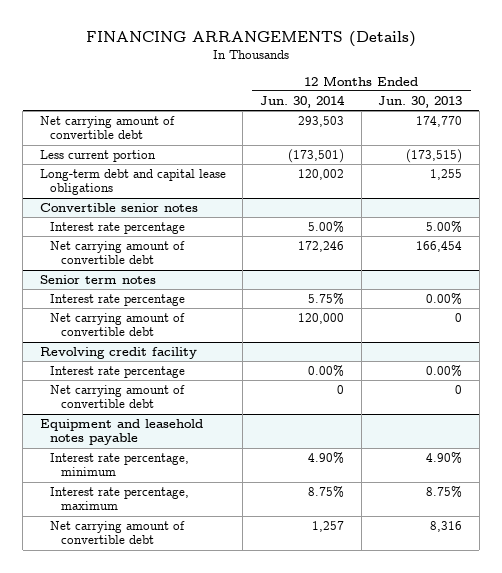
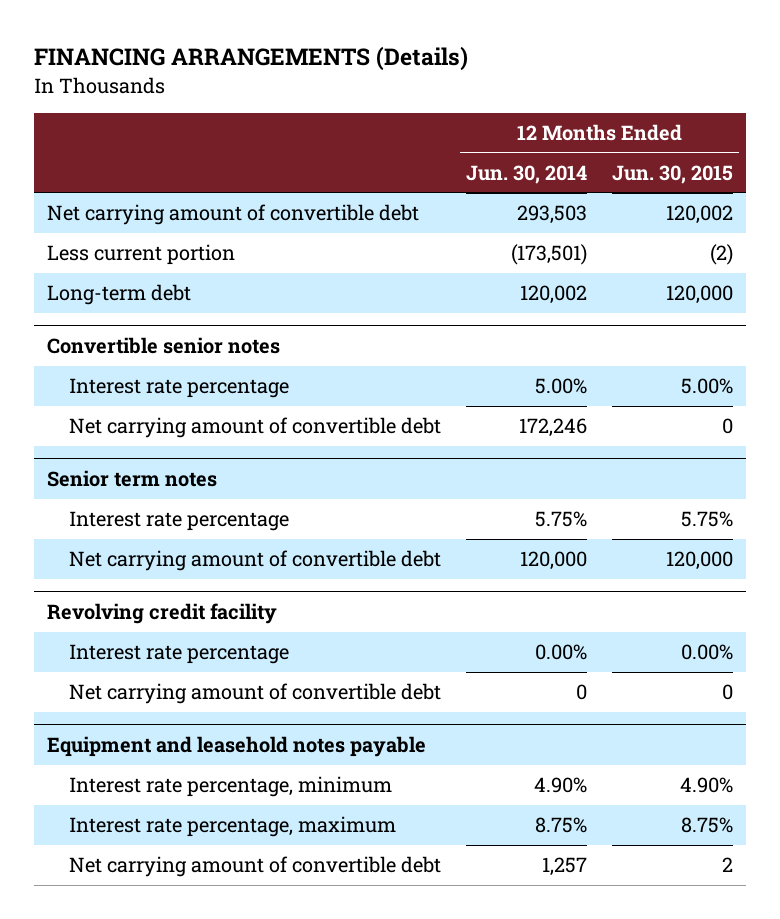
- | 12 Months Ended Jun. 30, 2014 | 12 Months Ended Jun. 30, 2013
+ | 12 Months Ended Jun. 30, 2014 | 12 Months Ended Jun. 30, 2015
- Long-term debt and capital lease obligations | 120,002 | 1,255
+ Long-term debt | 120,002 | 120,000

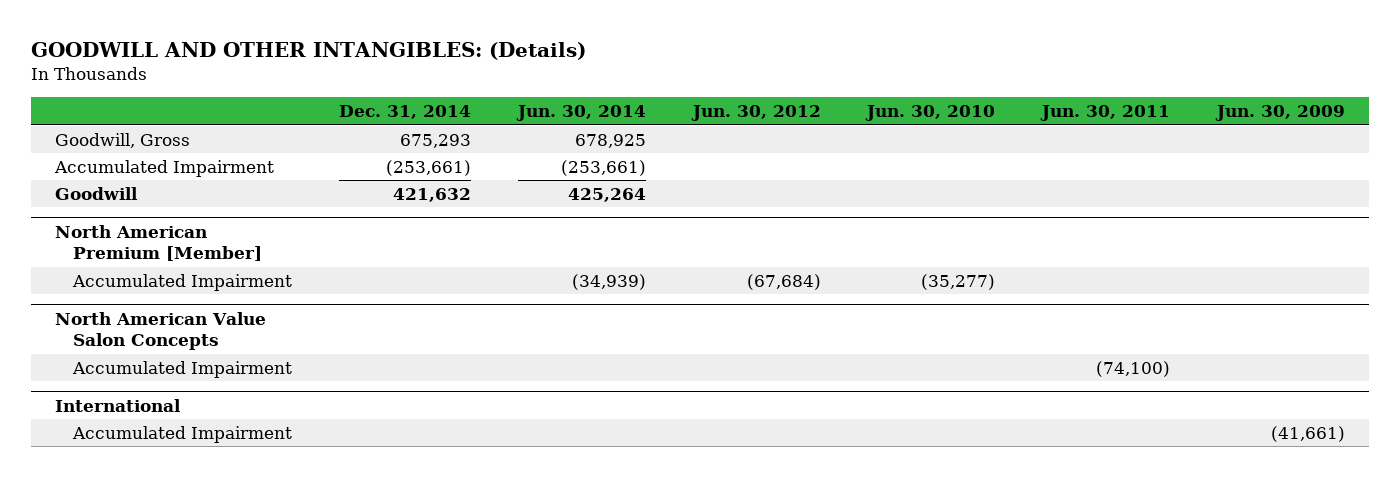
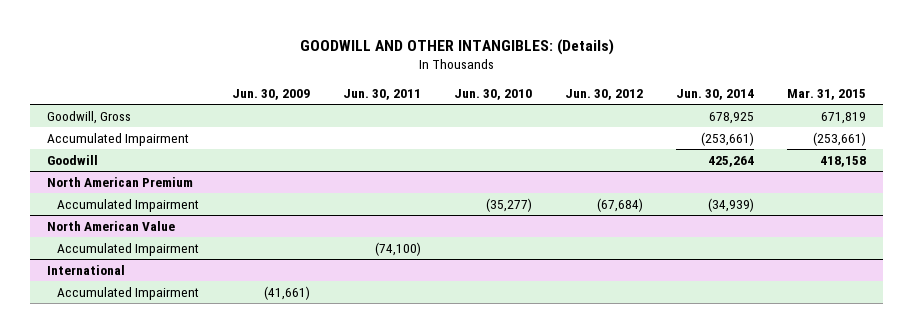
- | Dec. 31, 2014 | Jun. 30, 2014 | Jun. 30, 2012 | Jun. 30, 2010 | Jun. 30, 2011 | Jun. 30, 2009
+ | Jun. 30, 2009 | Jun. 30, 2011 | Jun. 30, 2010 | Jun. 30, 2012 | Jun. 30, 2014 | Mar. 31, 2015
- North American Premium [Member]
+ North American Premium
- North American Value Salon Concepts
+ North American Value

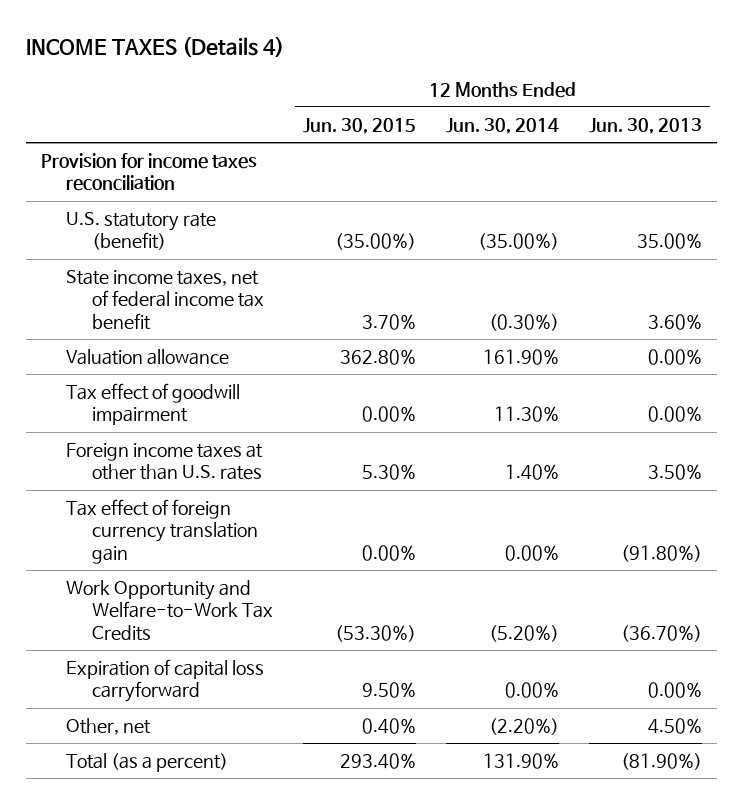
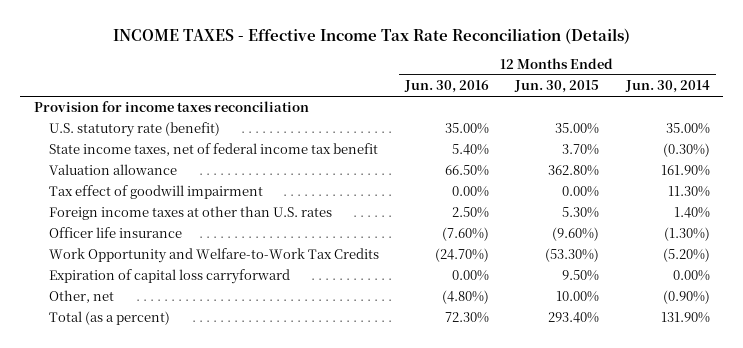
- INCOME TAXES (Details 4)
+ INCOME TAXES - Effective Income Tax Rate Reconciliation (Details)
- | 12 Months Ended Jun. 30, 2015 | 12 Months Ended Jun. 30, 2014 | 12 Months Ended Jun. 30, 2013
+ | 12 Months Ended Jun. 30, 2016 | 12 Months Ended Jun. 30, 2015 | 12 Months Ended Jun. 30, 2014
- U.S. statutory rate (benefit) | (35.00%) | (35.00%) | 35.00%
+ U.S. statutory rate (benefit) | 35.00% | 35.00% | 35.00%
- Tax effect of foreign currency translation gain | 0.00% | 0.00% | (91.80%)
+ Officer life insurance | (7.60%) | (9.60%) | (1.30%)
- Other, net | 0.40% | (2.20%) | 4.50%
+ Other, net | (4.80%) | 10.00% | (0.90%)

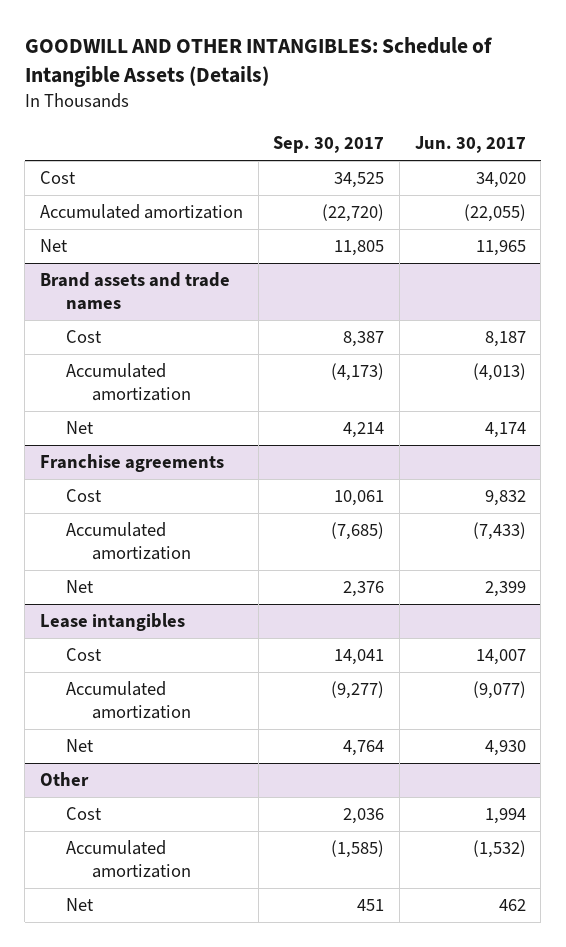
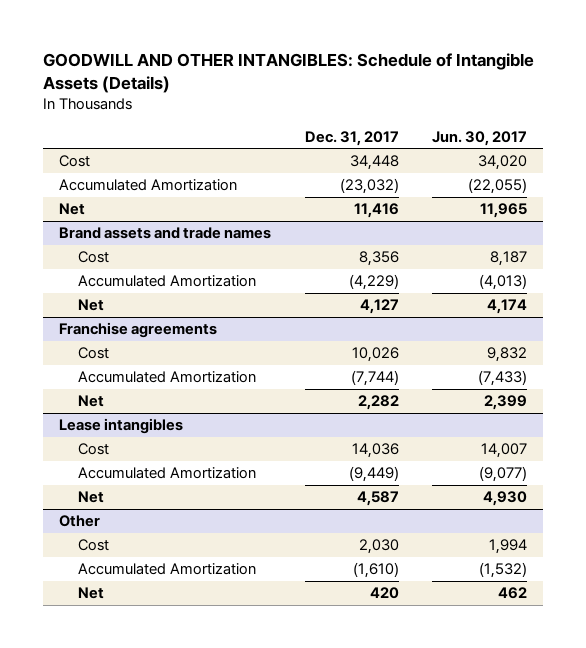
- | Sep. 30, 2017 | Jun. 30, 2017
+ | Dec. 31, 2017 | Jun. 30, 2017
- Accumulated amortization | (22,720) | (22,055)
+ Accumulated Amortization | (23,032) | (22,055)
@ Brand assets and trade names
- Accumulated amortization | (4,173) | (4,013)
+ Accumulated Amortization | (4,229) | (4,013)
@ Franchise agreements
- Accumulated amortization | (7,685) | (7,433)
+ Accumulated Amortization | (7,744) | (7,433)
@ Lease intangibles
- Accumulated amortization | (9,277) | (9,077)
+ Accumulated Amortization | (9,449) | (9,077)
@ Other
- Accumulated amortization | (1,585) | (1,532)
+ Accumulated Amortization | (1,610) | (1,532)

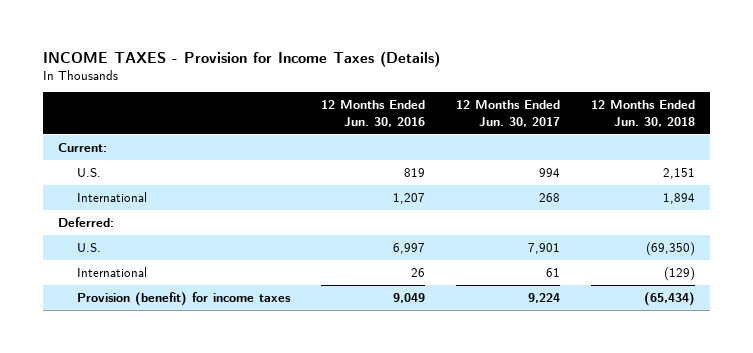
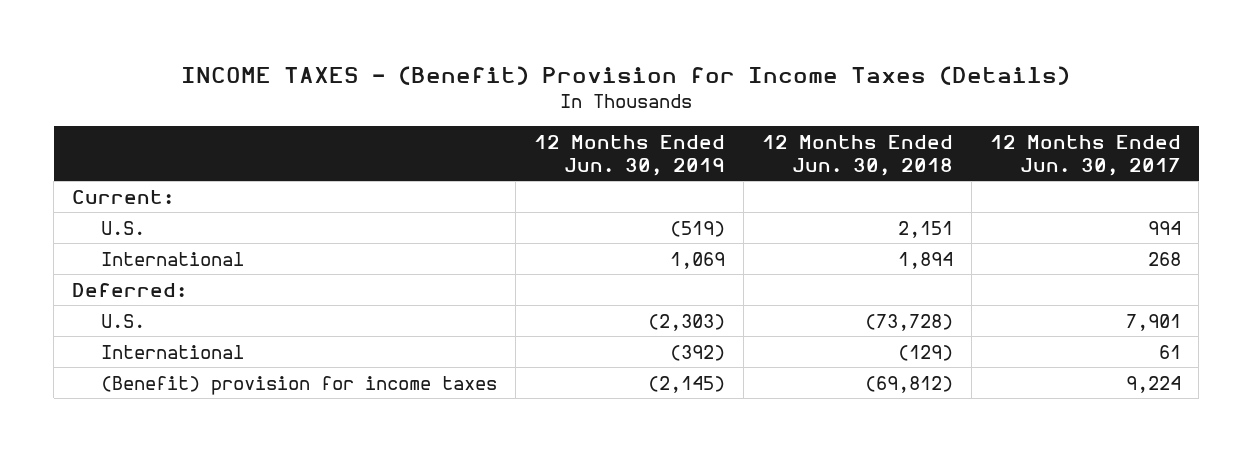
- INCOME TAXES - Provision for Income Taxes (Details)
+ INCOME TAXES - (Benefit) Provision for Income Taxes (Details)
- | 12 Months Ended Jun. 30, 2016 | 12 Months Ended Jun. 30, 2017 | 12 Months Ended Jun. 30, 2018
+ | 12 Months Ended Jun. 30, 2019 | 12 Months Ended Jun. 30, 2018 | 12 Months Ended Jun. 30, 2017
- U.S. | 6,997 | 7,901 | (69,350)
+ U.S. | (2,303) | (73,728) | 7,901
- Provision (benefit) for income taxes | 9,049 | 9,224 | (65,434)
+ (Benefit) provision for income taxes | (2,145) | (69,812) | 9,224

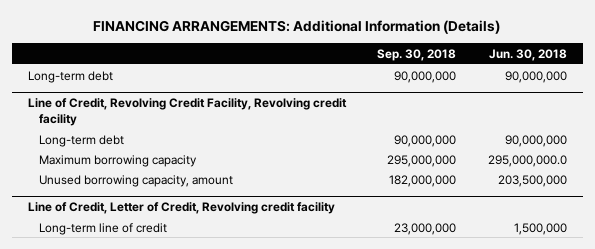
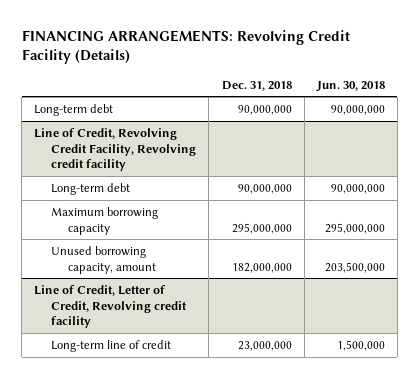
- FINANCING ARRANGEMENTS: Additional Information (Details)
+ FINANCING ARRANGEMENTS: Revolving Credit Facility (Details)
- | Sep. 30, 2018 | Jun. 30, 2018
+ | Dec. 31, 2018 | Jun. 30, 2018
@ Line of Credit, Revolving Credit Facility, Revolving credit facility
- Maximum borrowing capacity | 295,000,000 | 295,000,000.0
+ Maximum borrowing capacity | 295,000,000 | 295,000,000

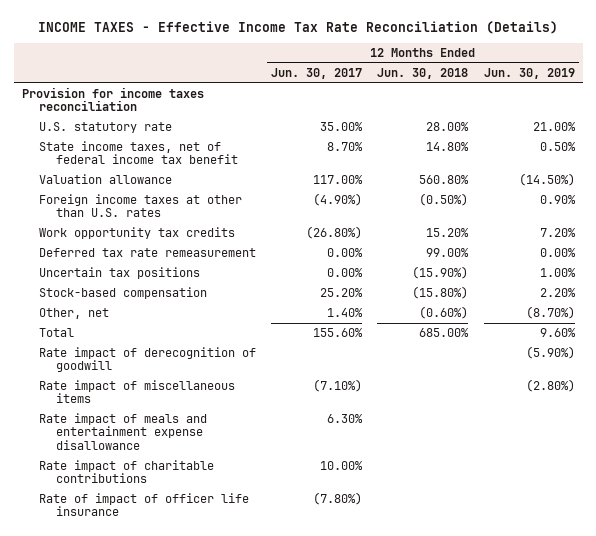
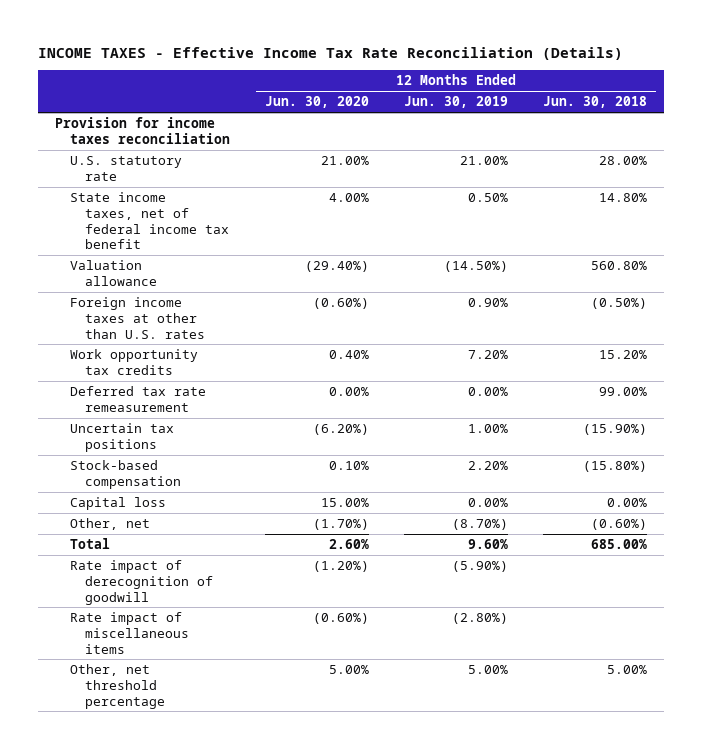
- | 12 Months Ended Jun. 30, 2017 | 12 Months Ended Jun. 30, 2018 | 12 Months Ended Jun. 30, 2019
+ | 12 Months Ended Jun. 30, 2020 | 12 Months Ended Jun. 30, 2019 | 12 Months Ended Jun. 30, 2018
+ Capital loss | 15.00% | 0.00% | 0.00%
- Rate impact of meals and entertainment expense disallowance | 6.30% | |
- Rate impact of charitable contributions | 10.00% | |
- Rate of impact of officer life insurance | (7.80%) | |
+ Other, net threshold percentage | 5.00% | 5.00% | 5.00%

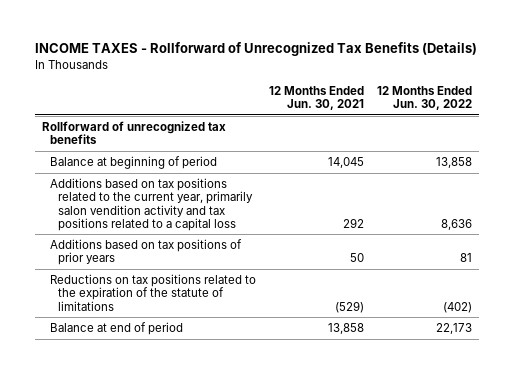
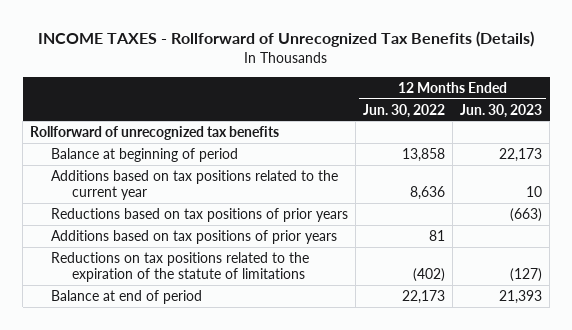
- | 12 Months Ended Jun. 30, 2021 | 12 Months Ended Jun. 30, 2022
+ | 12 Months Ended Jun. 30, 2022 | 12 Months Ended Jun. 30, 2023
- Additions based on tax positions related to the current year, primarily salon vendition activity and tax positions related to a capital loss | 292 | 8,636
+ Additions based on tax positions related to the current year | 8,636 | 10
+ Reductions based on tax positions of prior years | | (663)

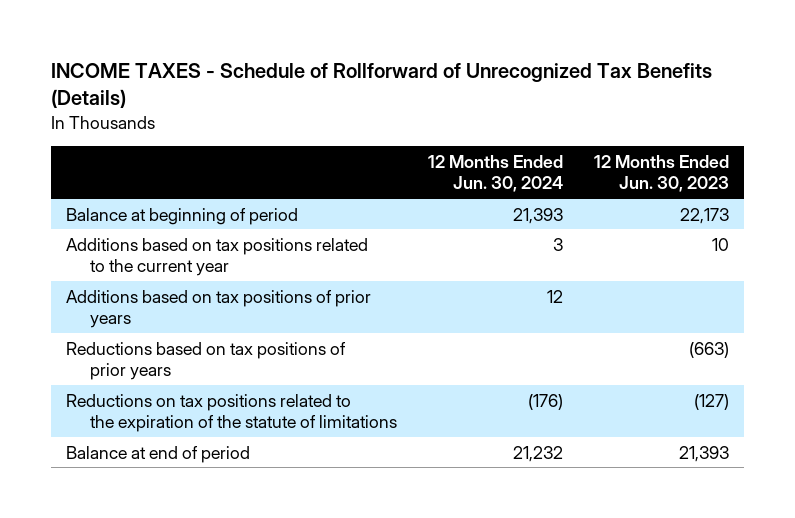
- INCOME TAXES - Rollforward of Unrecognized Tax Benefits (Details)
+ INCOME TAXES - Schedule of Rollforward of Unrecognized Tax Benefits (Details)
- | 12 Months Ended Jun. 30, 2022 | 12 Months Ended Jun. 30, 2023
+ | 12 Months Ended Jun. 30, 2024 | 12 Months Ended Jun. 30, 2023
- Rollforward of unrecognized tax benefits
moved down: Reductions based on tax positions of prior years | | (663)

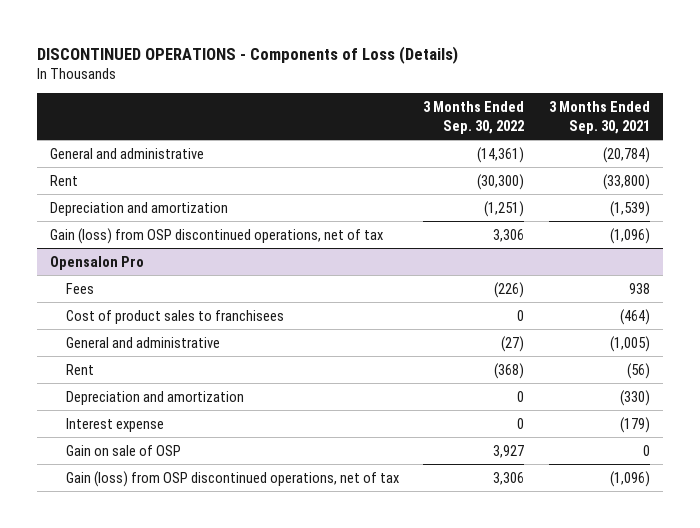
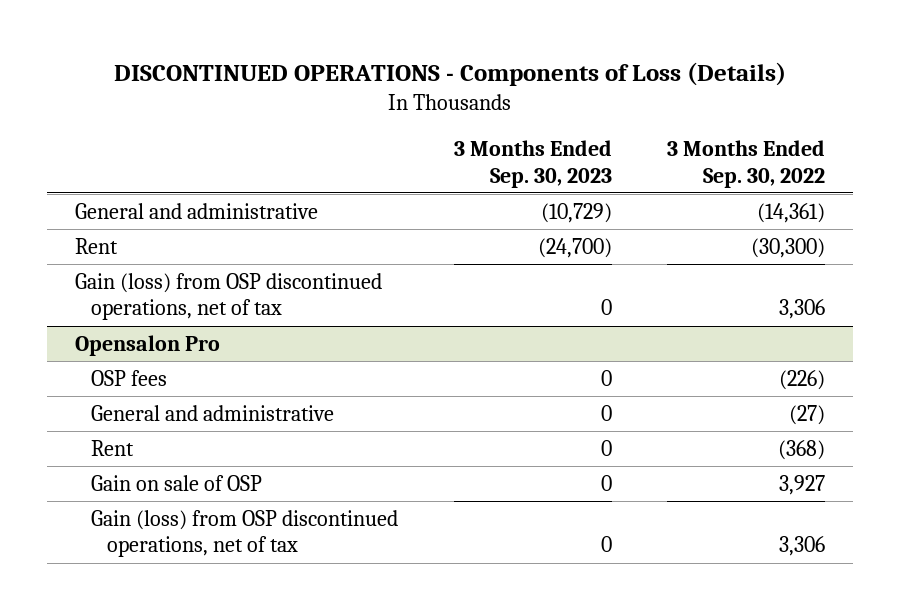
- | 3 Months Ended Sep. 30, 2022 | 3 Months Ended Sep. 30, 2021
+ | 3 Months Ended Sep. 30, 2023 | 3 Months Ended Sep. 30, 2022
- Depreciation and amortization | (1,251) | (1,539)
@ Opensalon Pro
- Fees | (226) | 938
- Cost of product sales to franchisees | 0 | (464)
+ OSP fees | 0 | (226)
- Depreciation and amortization | 0 | (330)
- Interest expense | 0 | (179)

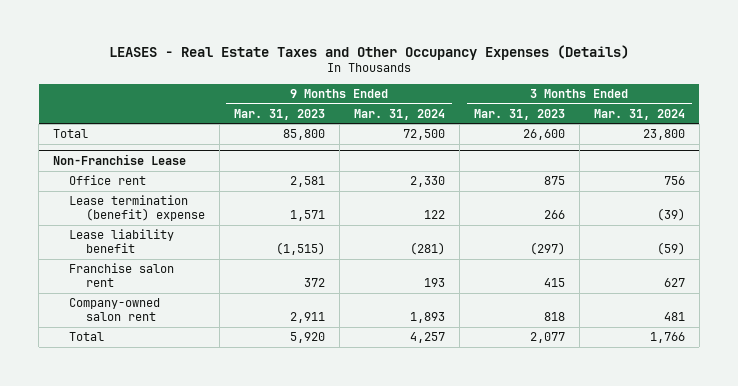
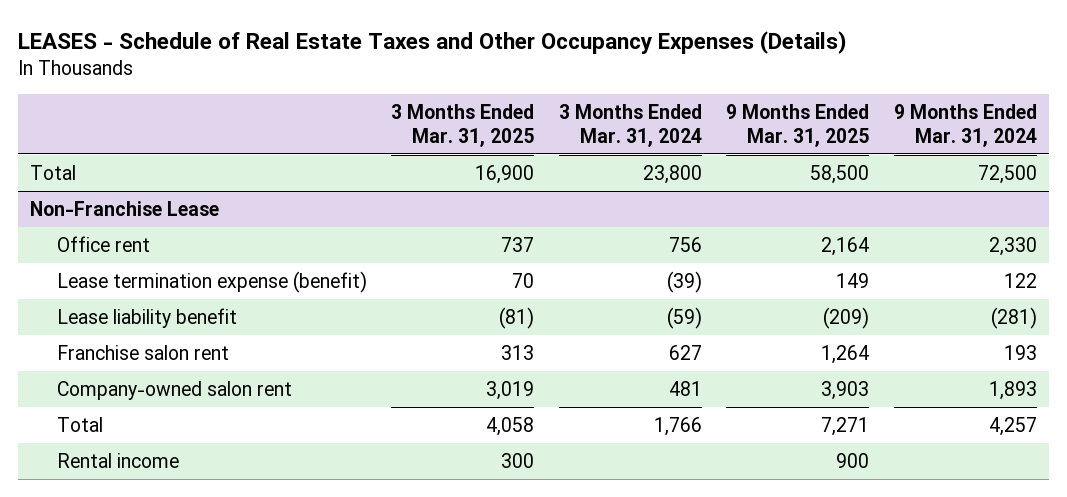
- LEASES - Real Estate Taxes and Other Occupancy Expenses (Details)
+ LEASES - Schedule of Real Estate Taxes and Other Occupancy Expenses (Details)
- | 9 Months Ended Mar. 31, 2023 | 9 Months Ended Mar. 31, 2024 | 3 Months Ended Mar. 31, 2023 | 3 Months Ended Mar. 31, 2024
+ | 3 Months Ended Mar. 31, 2025 | 3 Months Ended Mar. 31, 2024 | 9 Months Ended Mar. 31, 2025 | 9 Months Ended Mar. 31, 2024
@ Non-Franchise Lease
- Lease termination (benefit) expense | 1,571 | 122 | 266 | (39)
+ Lease termination expense (benefit) | 70 | (39) | 149 | 122
+ Rental income | 300 | | 900 |

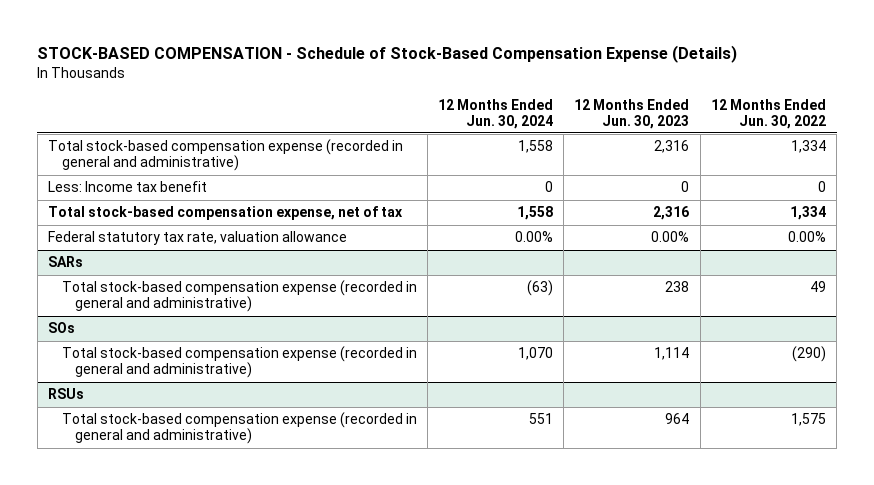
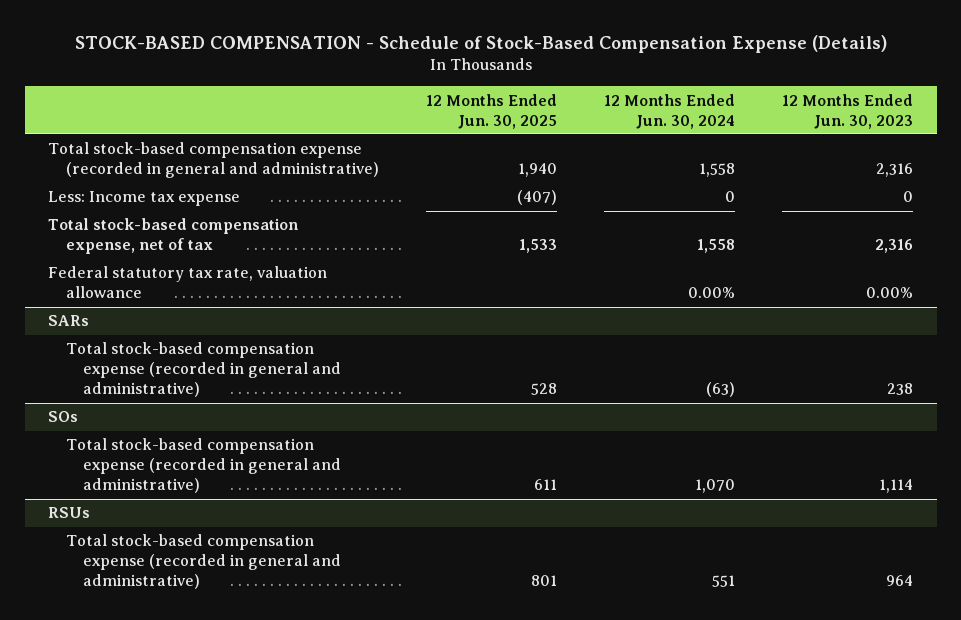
- | 12 Months Ended Jun. 30, 2024 | 12 Months Ended Jun. 30, 2023 | 12 Months Ended Jun. 30, 2022
+ | 12 Months Ended Jun. 30, 2025 | 12 Months Ended Jun. 30, 2024 | 12 Months Ended Jun. 30, 2023
- Less: Income tax benefit | 0 | 0 | 0
+ Less: Income tax expense | (407) | 0 | 0

